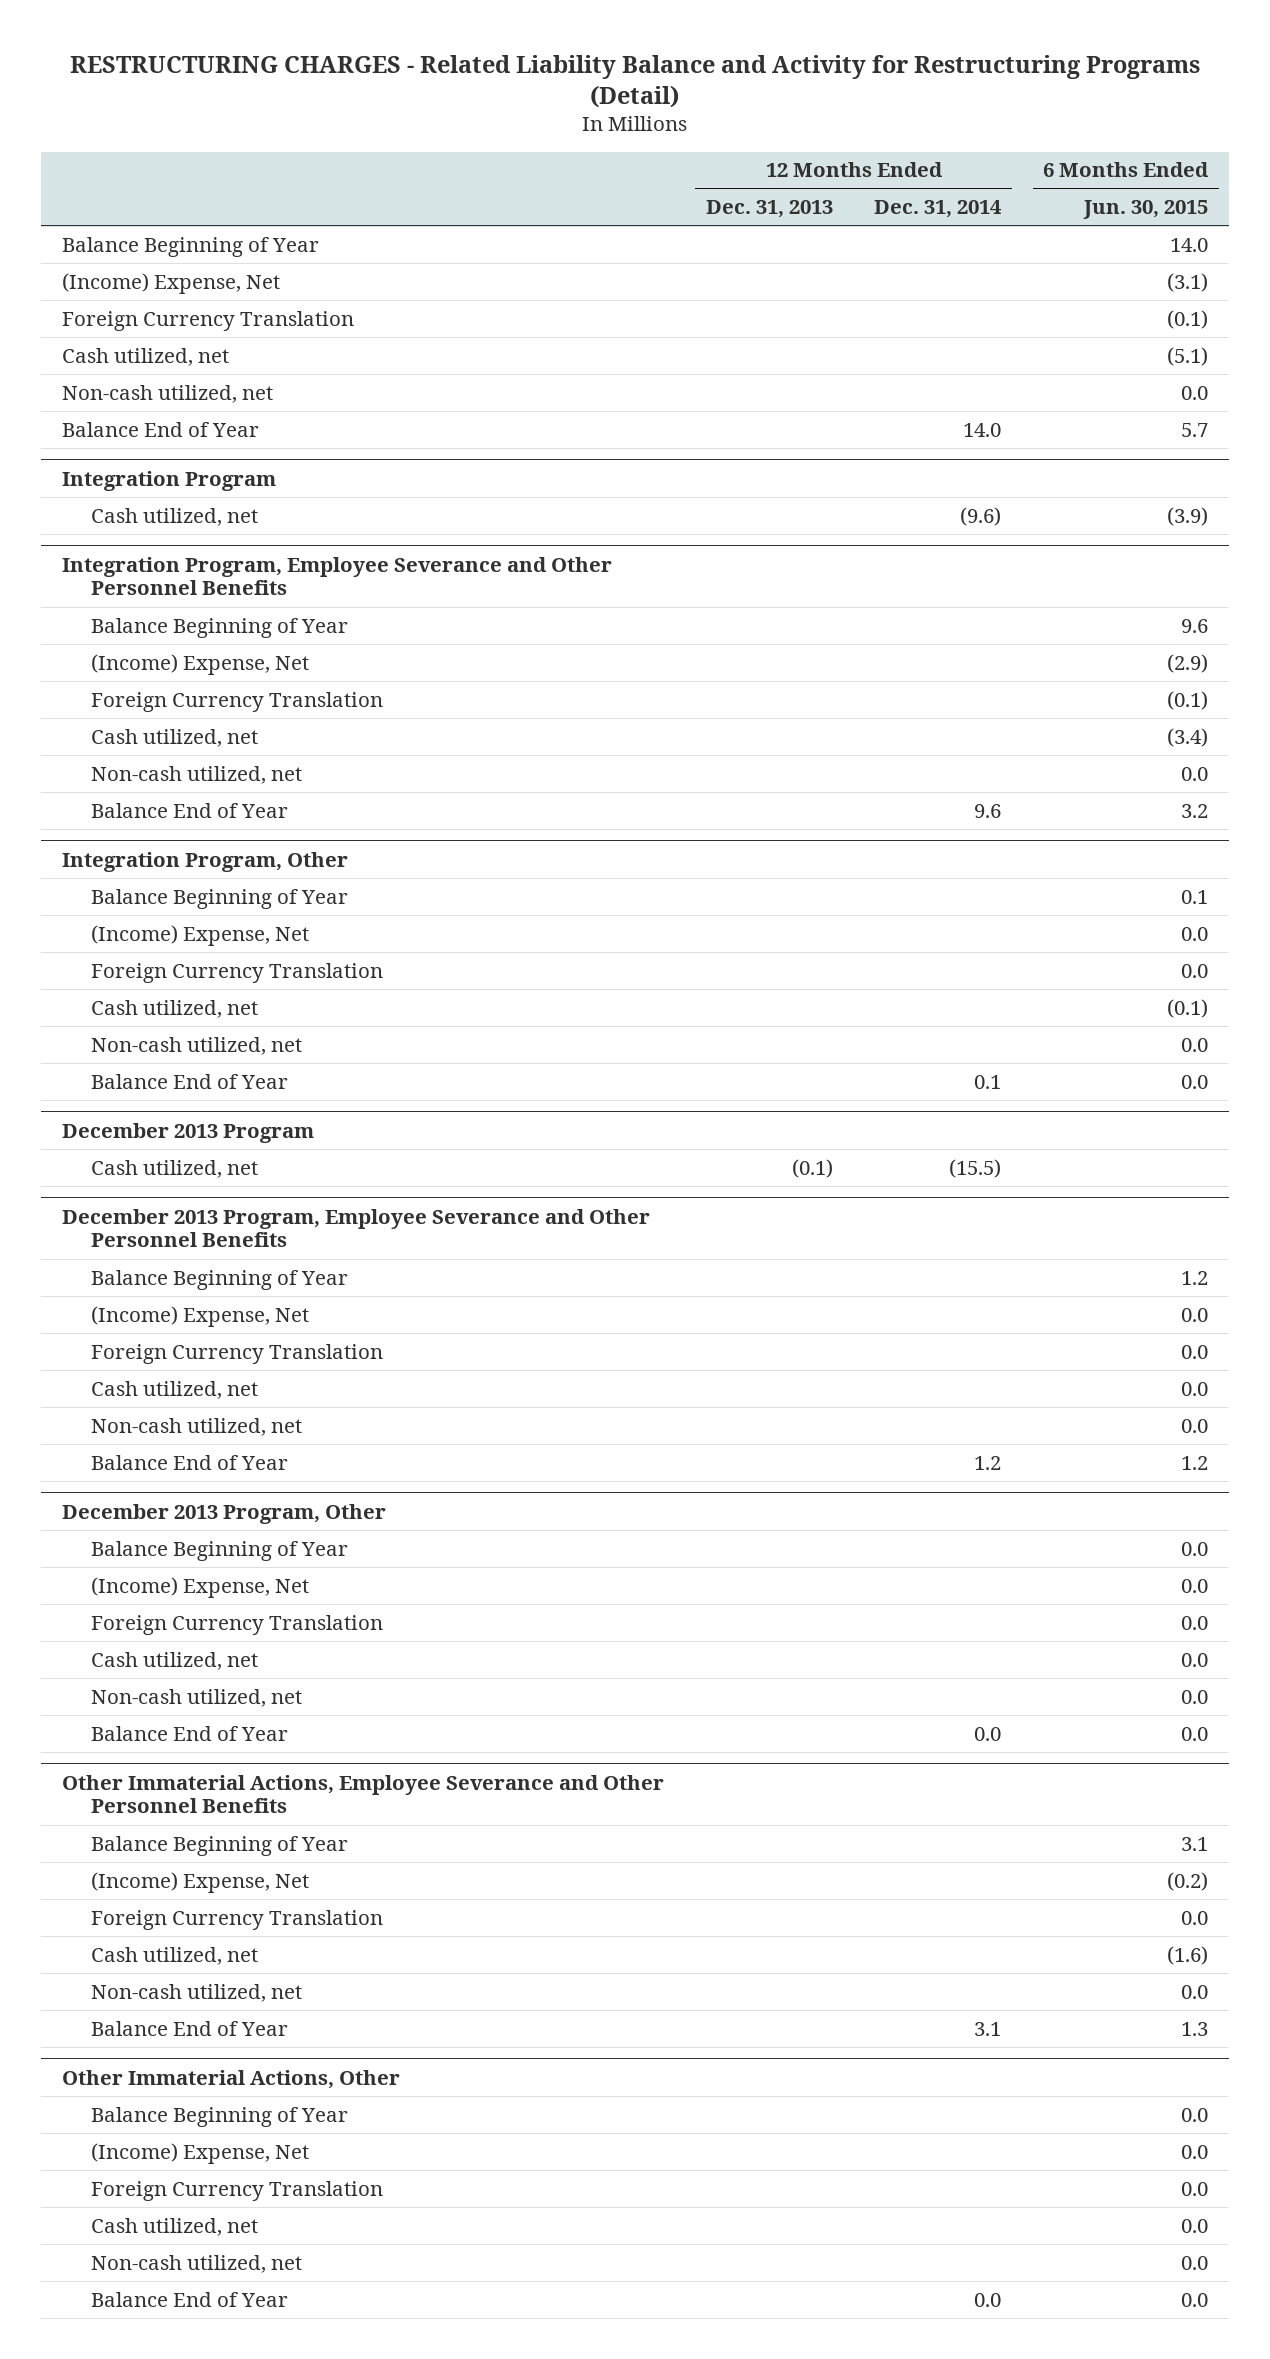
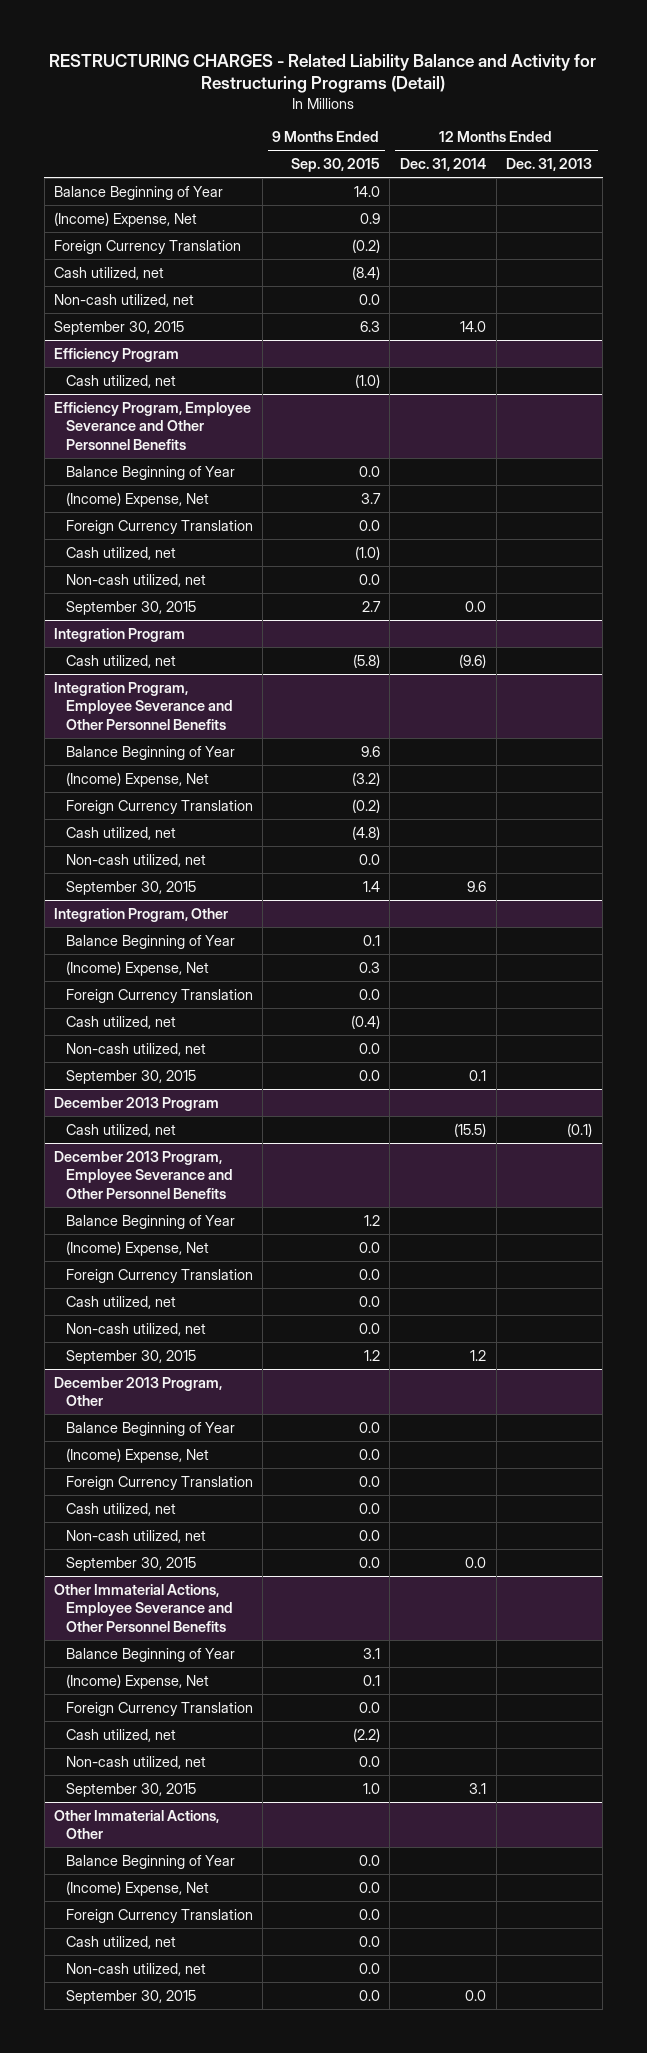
- | 12 Months Ended Dec. 31, 2013 | 12 Months Ended Dec. 31, 2014 | 6 Months Ended Jun. 30, 2015
+ | 9 Months Ended Sep. 30, 2015 | 12 Months Ended Dec. 31, 2014 | 12 Months Ended Dec. 31, 2013
- Balance End of Year | | 14.0 | 5.7
+ September 30, 2015 | 6.3 | 14.0 |
+ Efficiency Program
+ Cash utilized, net | (1.0) | |
+ Efficiency Program, Employee Severance and Other Personnel Benefits
+ Balance Beginning of Year | 0.0 | |
+ (Income) Expense, Net | 3.7 | |
+ Foreign Currency Translation | 0.0 | |
+ Cash utilized, net | (1.0) | |
+ Non-cash utilized, net | 0.0 | |
+ September 30, 2015 | 2.7 | 0.0 |
@ Integration Program, Employee Severance and Other Personnel Benefits
- Balance End of Year | | 9.6 | 3.2
+ September 30, 2015 | 1.4 | 9.6 |
@ Integration Program, Other
- Balance End of Year | | 0.1 | 0.0
+ September 30, 2015 | 0.0 | 0.1 |
@ December 2013 Program, Employee Severance and Other Personnel Benefits
- Balance End of Year | | 1.2 | 1.2
+ September 30, 2015 | 1.2 | 1.2 |
@ December 2013 Program, Other
- Balance End of Year | | 0.0 | 0.0
+ September 30, 2015 | 0.0 | 0.0 |
@ Other Immaterial Actions, Employee Severance and Other Personnel Benefits
- Balance End of Year | | 3.1 | 1.3
+ September 30, 2015 | 1.0 | 3.1 |
@ Other Immaterial Actions, Other
- Balance End of Year | | 0.0 | 0.0
+ September 30, 2015 | 0.0 | 0.0 |

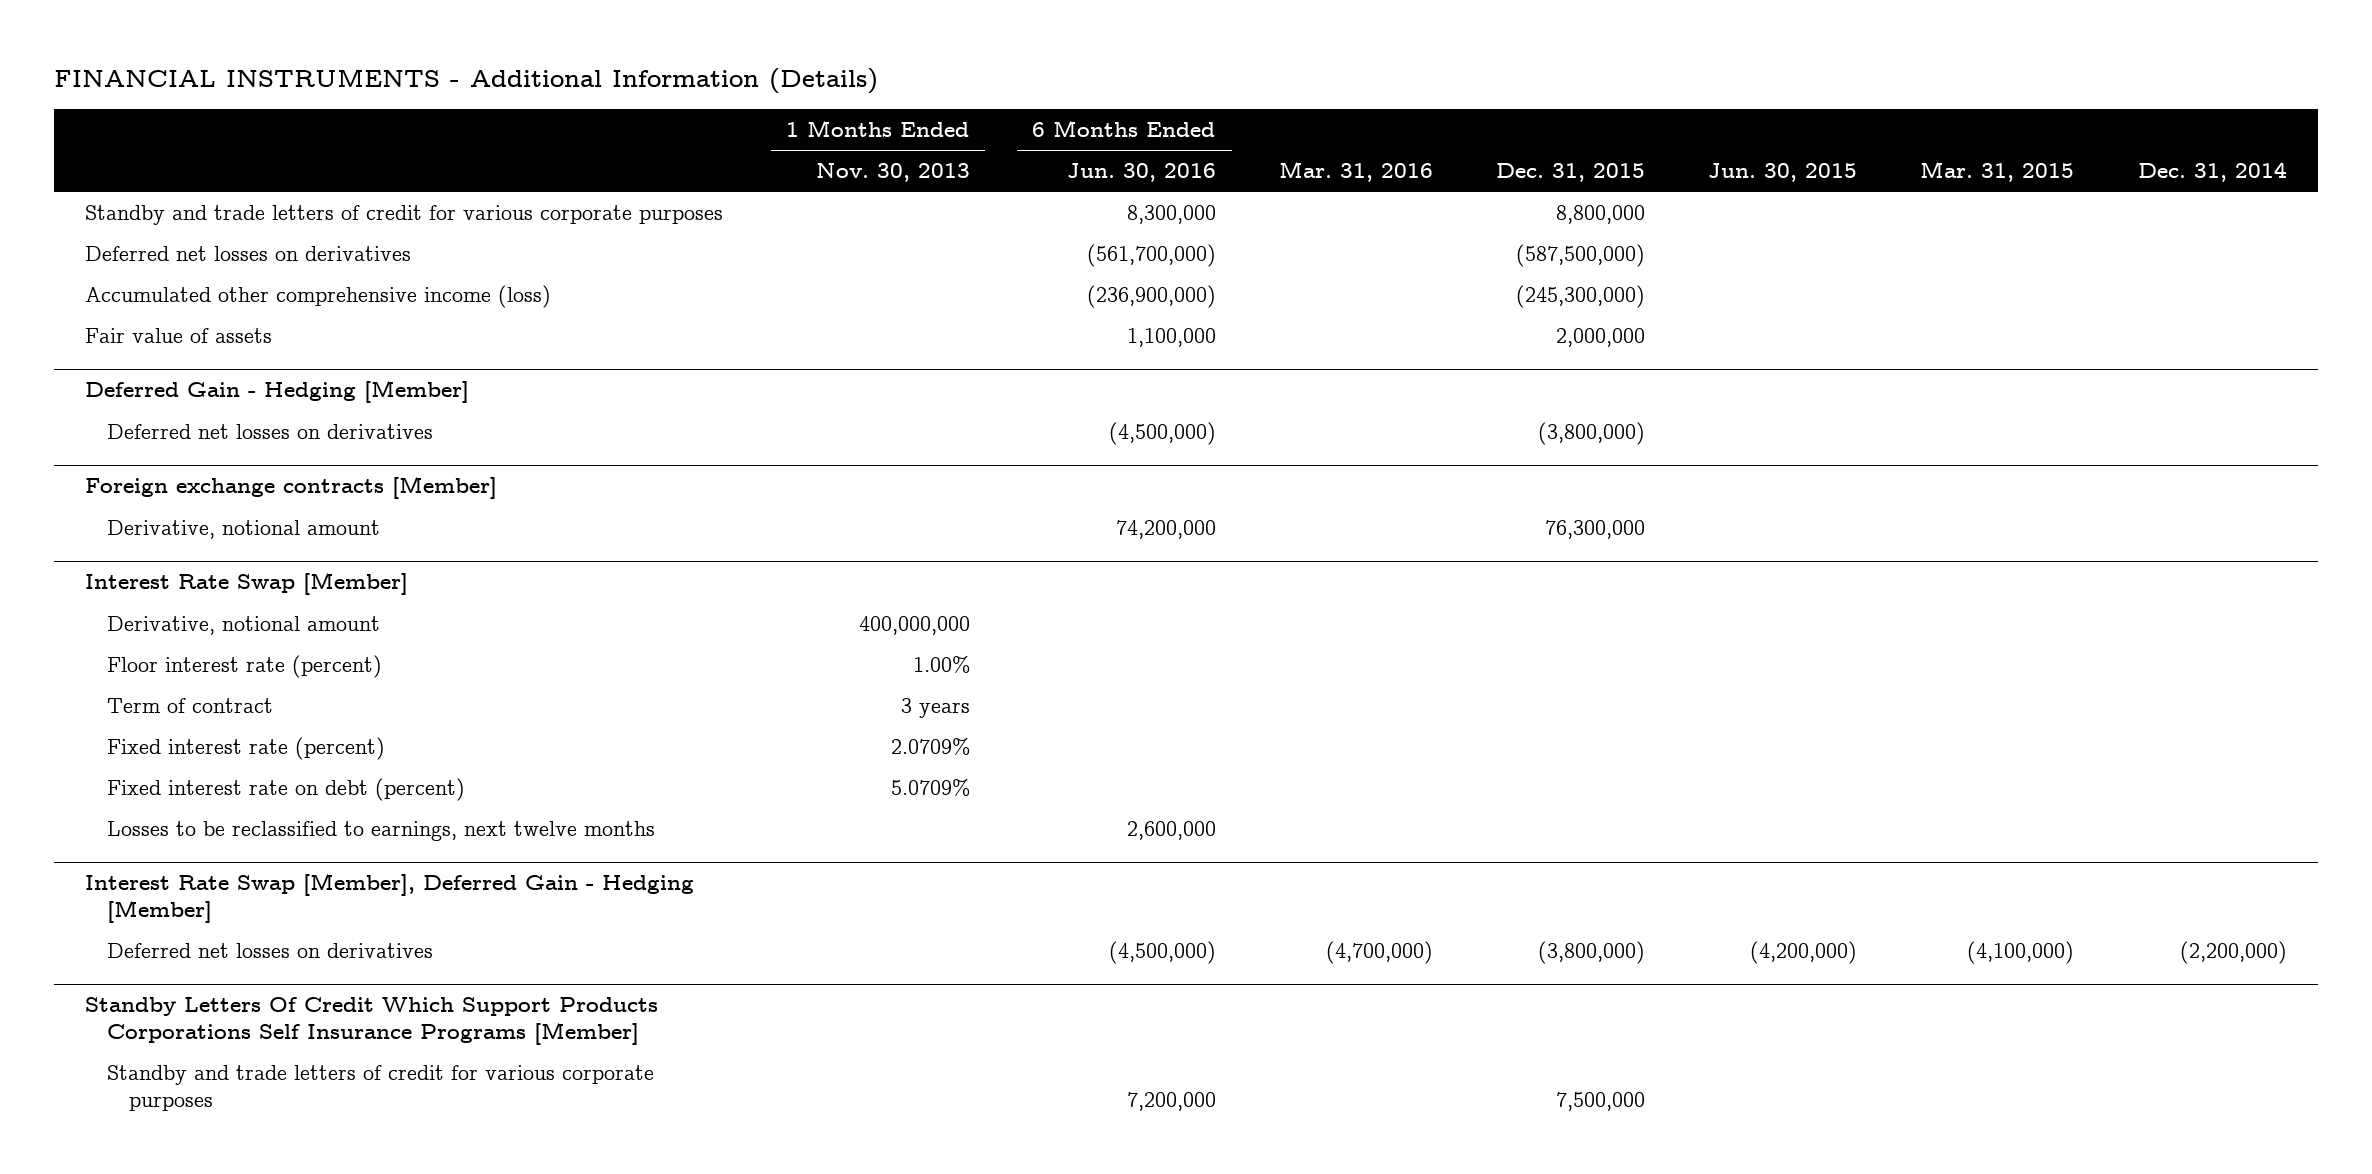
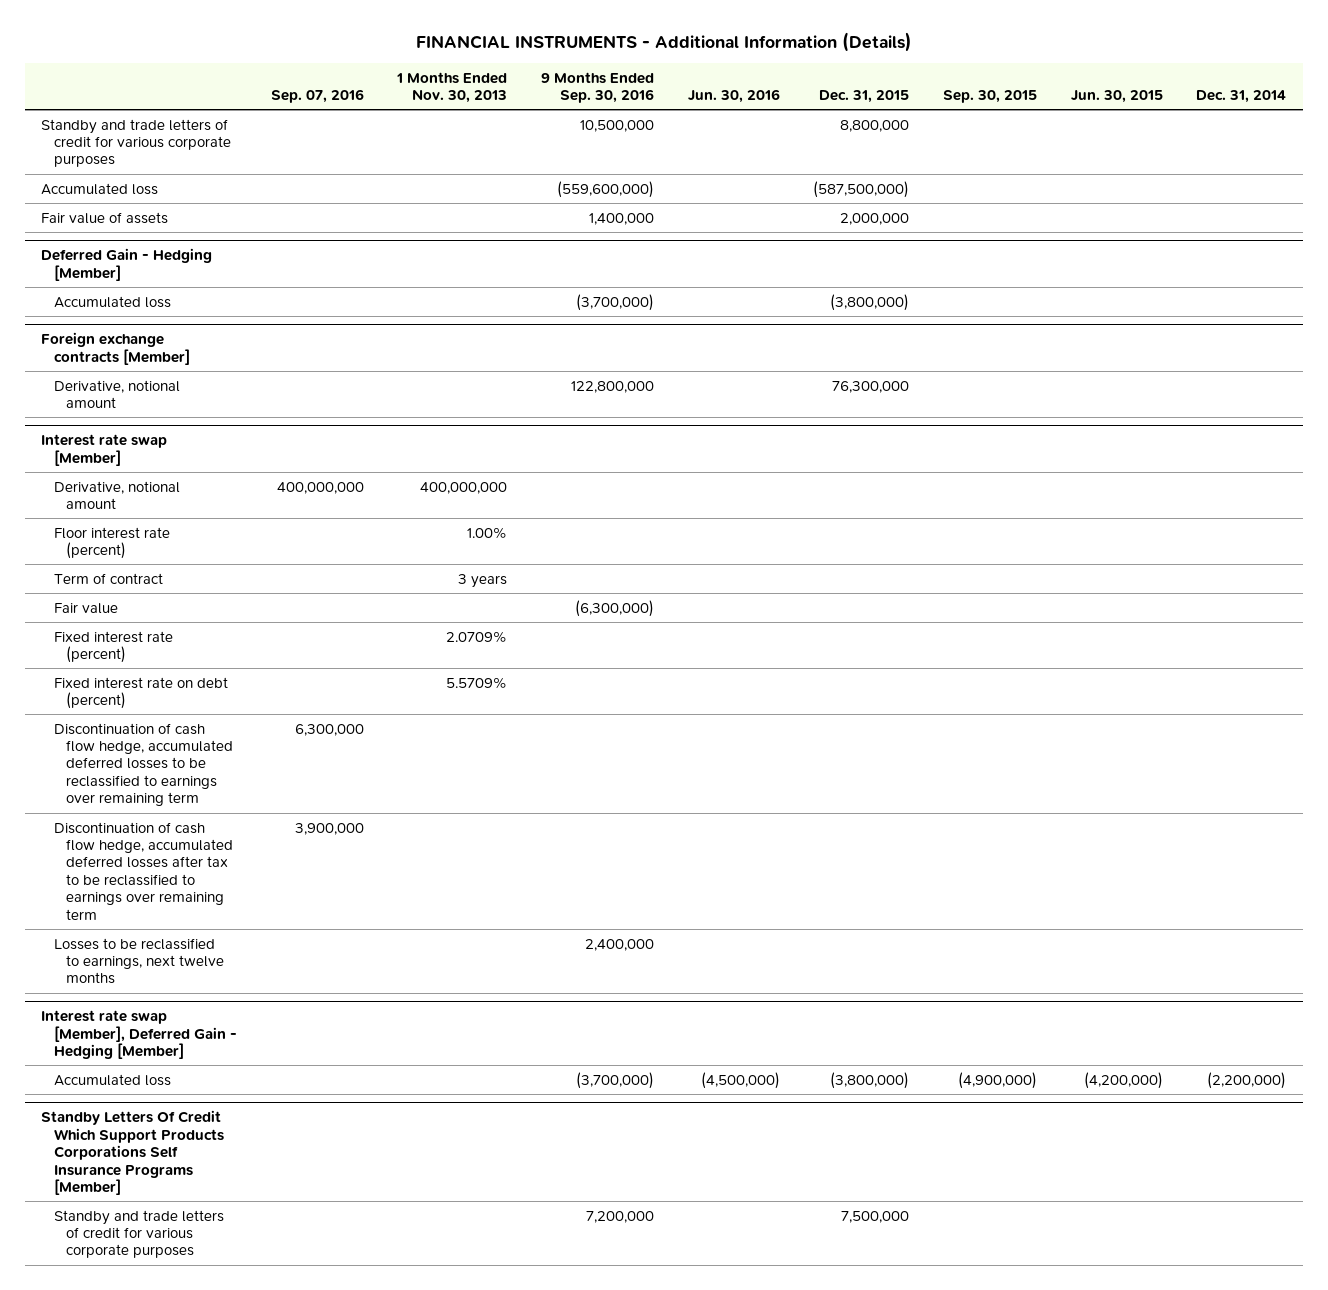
- | 1 Months Ended Nov. 30, 2013 | 6 Months Ended Jun. 30, 2016 | Mar. 31, 2016 | Dec. 31, 2015 | Jun. 30, 2015 | Mar. 31, 2015 | Dec. 31, 2014
+ | Sep. 07, 2016 | 1 Months Ended Nov. 30, 2013 | 9 Months Ended Sep. 30, 2016 | Jun. 30, 2016 | Dec. 31, 2015 | Sep. 30, 2015 | Jun. 30, 2015 | Dec. 31, 2014
- Deferred net losses on derivatives | | (561,700,000) | | (587,500,000) | | |
- Accumulated other comprehensive income (loss) | | (236,900,000) | | (245,300,000) | | |
+ Accumulated loss | | | (559,600,000) | | (587,500,000) | | |
@ Deferred Gain - Hedging [Member]
- Deferred net losses on derivatives | | (4,500,000) | | (3,800,000) | | |
+ Accumulated loss | | | (3,700,000) | | (3,800,000) | | |
- Interest Rate Swap [Member]
+ Interest rate swap [Member]
+ Fair value | | | (6,300,000) | | | | |
- Fixed interest rate on debt (percent) | 5.0709% | | | | | |
+ Fixed interest rate on debt (percent) | | 5.5709% | | | | | |
+ Discontinuation of cash flow hedge, accumulated deferred losses to be reclassified to earnings over remaining term | 6,300,000 | | | | | | |
+ Discontinuation of cash flow hedge, accumulated deferred losses after tax to be reclassified to earnings over remaining term | 3,900,000 | | | | | | |
- Interest Rate Swap [Member], Deferred Gain - Hedging [Member]
- Deferred net losses on derivatives | | (4,500,000) | (4,700,000) | (3,800,000) | (4,200,000) | (4,100,000) | (2,200,000)
+ Interest rate swap [Member], Deferred Gain - Hedging [Member]
+ Accumulated loss | | | (3,700,000) | (4,500,000) | (3,800,000) | (4,900,000) | (4,200,000) | (2,200,000)

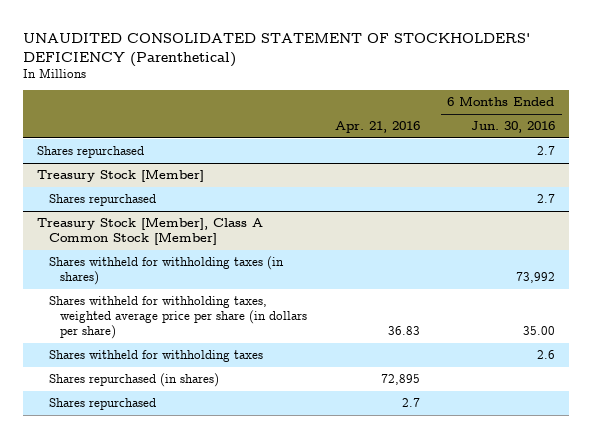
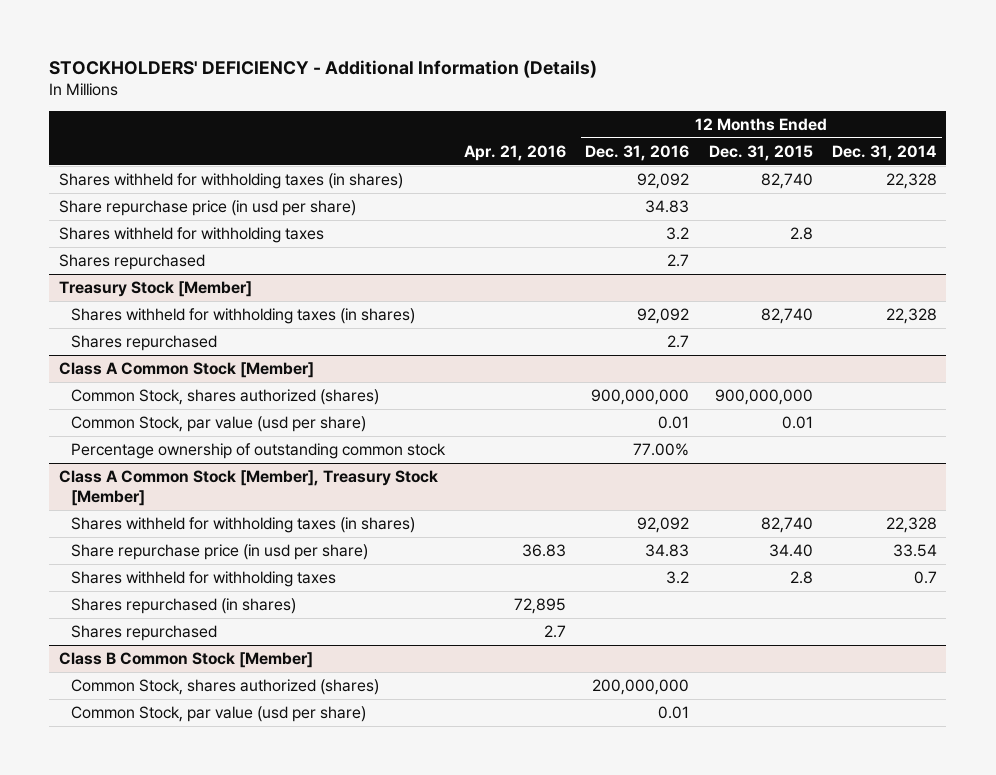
- UNAUDITED CONSOLIDATED STATEMENT OF STOCKHOLDERS' DEFICIENCY (Parenthetical)
+ STOCKHOLDERS' DEFICIENCY - Additional Information (Details)
- | Apr. 21, 2016 | 6 Months Ended Jun. 30, 2016
+ | Apr. 21, 2016 | 12 Months Ended Dec. 31, 2016 | 12 Months Ended Dec. 31, 2015 | 12 Months Ended Dec. 31, 2014
+ Shares withheld for withholding taxes (in shares) | | 92,092 | 82,740 | 22,328
+ Share repurchase price (in usd per share) | | 34.83 | |
+ Shares withheld for withholding taxes | | 3.2 | 2.8 |
@ Treasury Stock [Member]
+ Shares withheld for withholding taxes (in shares) | | 92,092 | 82,740 | 22,328
- Treasury Stock [Member], Class A Common Stock [Member]
+ Class A Common Stock [Member]
+ Common Stock, shares authorized (shares) | | 900,000,000 | 900,000,000 |
+ Common Stock, par value (usd per share) | | 0.01 | 0.01 |
+ Percentage ownership of outstanding common stock | | 77.00% | |
+ Class A Common Stock [Member], Treasury Stock [Member]
- Shares withheld for withholding taxes, weighted average price per share (in dollars per share) | 36.83 | 35.00
+ Share repurchase price (in usd per share) | 36.83 | 34.83 | 34.40 | 33.54
+ Class B Common Stock [Member]
+ Common Stock, shares authorized (shares) | | 200,000,000 | |
+ Common Stock, par value (usd per share) | | 0.01 | |

